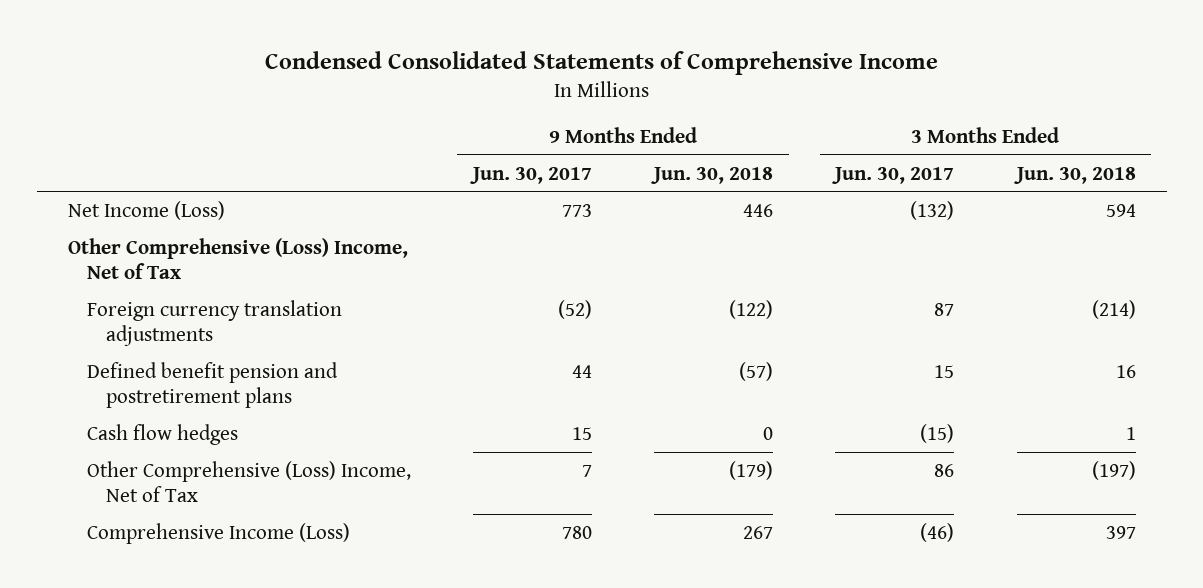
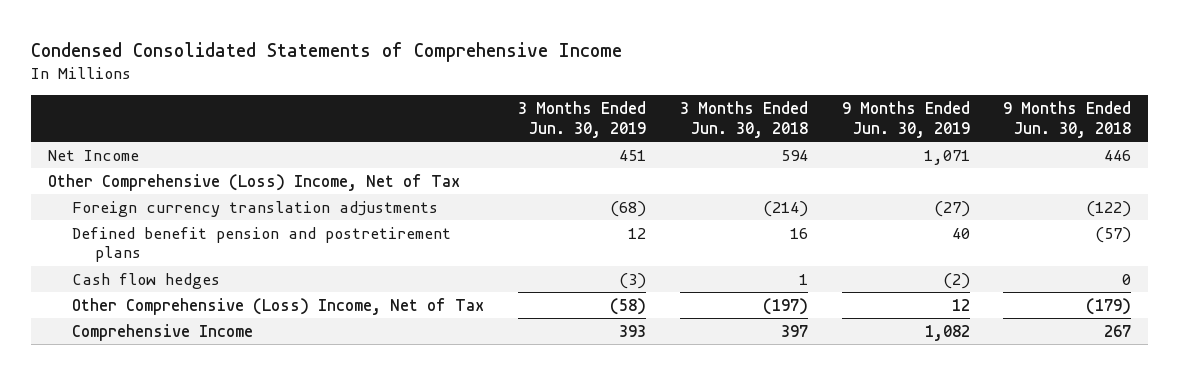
- | 9 Months Ended Jun. 30, 2017 | 9 Months Ended Jun. 30, 2018 | 3 Months Ended Jun. 30, 2017 | 3 Months Ended Jun. 30, 2018
+ | 3 Months Ended Jun. 30, 2019 | 3 Months Ended Jun. 30, 2018 | 9 Months Ended Jun. 30, 2019 | 9 Months Ended Jun. 30, 2018
- Net Income (Loss) | 773 | 446 | (132) | 594
+ Net Income | 451 | 594 | 1,071 | 446
- Comprehensive Income (Loss) | 780 | 267 | (46) | 397
+ Comprehensive Income | 393 | 397 | 1,082 | 267

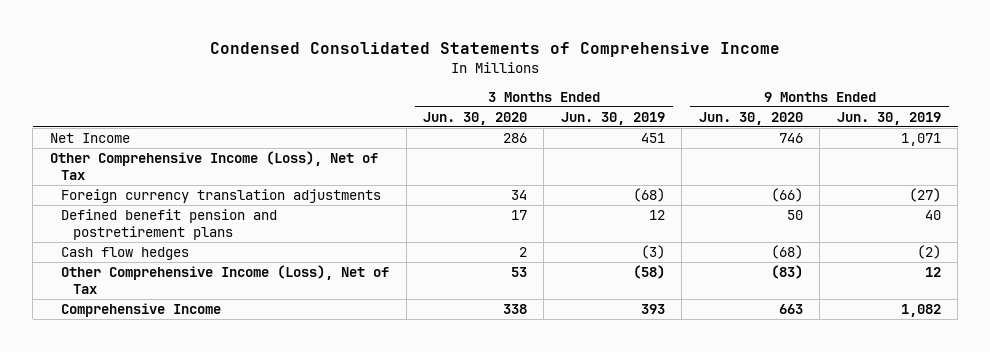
- | 3 Months Ended Jun. 30, 2019 | 3 Months Ended Jun. 30, 2018 | 9 Months Ended Jun. 30, 2019 | 9 Months Ended Jun. 30, 2018
+ | 3 Months Ended Jun. 30, 2020 | 3 Months Ended Jun. 30, 2019 | 9 Months Ended Jun. 30, 2020 | 9 Months Ended Jun. 30, 2019
- Other Comprehensive (Loss) Income, Net of Tax
+ Other Comprehensive Income (Loss), Net of Tax
- Other Comprehensive (Loss) Income, Net of Tax | (58) | (197) | 12 | (179)
+ Other Comprehensive Income (Loss), Net of Tax | 53 | (58) | (83) | 12

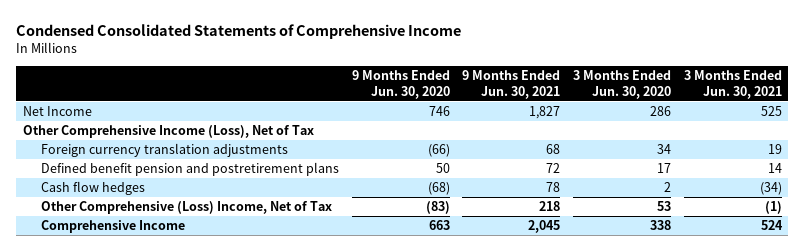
- | 3 Months Ended Jun. 30, 2020 | 3 Months Ended Jun. 30, 2019 | 9 Months Ended Jun. 30, 2020 | 9 Months Ended Jun. 30, 2019
+ | 9 Months Ended Jun. 30, 2020 | 9 Months Ended Jun. 30, 2021 | 3 Months Ended Jun. 30, 2020 | 3 Months Ended Jun. 30, 2021
- Other Comprehensive Income (Loss), Net of Tax | 53 | (58) | (83) | 12
+ Other Comprehensive (Loss) Income, Net of Tax | (83) | 218 | 53 | (1)

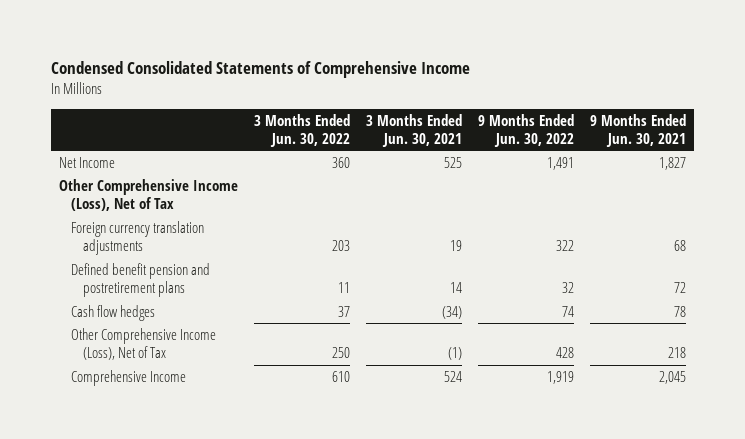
- | 9 Months Ended Jun. 30, 2020 | 9 Months Ended Jun. 30, 2021 | 3 Months Ended Jun. 30, 2020 | 3 Months Ended Jun. 30, 2021
+ | 3 Months Ended Jun. 30, 2022 | 3 Months Ended Jun. 30, 2021 | 9 Months Ended Jun. 30, 2022 | 9 Months Ended Jun. 30, 2021
- Other Comprehensive (Loss) Income, Net of Tax | (83) | 218 | 53 | (1)
+ Other Comprehensive Income (Loss), Net of Tax | 250 | (1) | 428 | 218

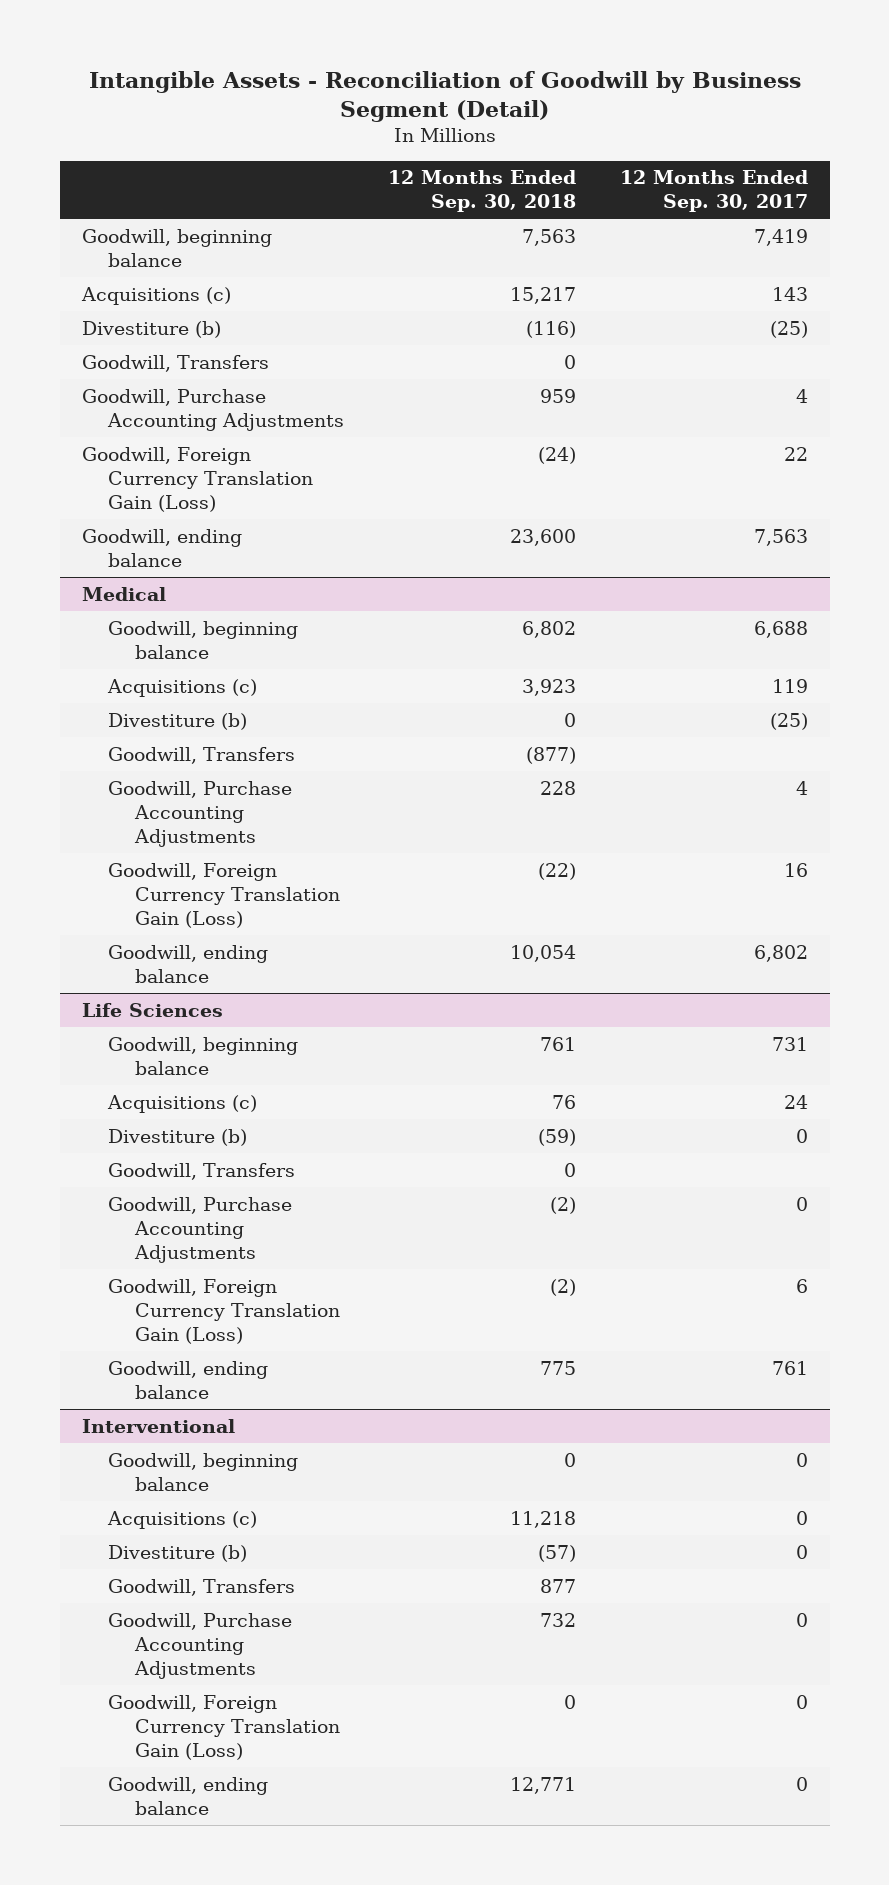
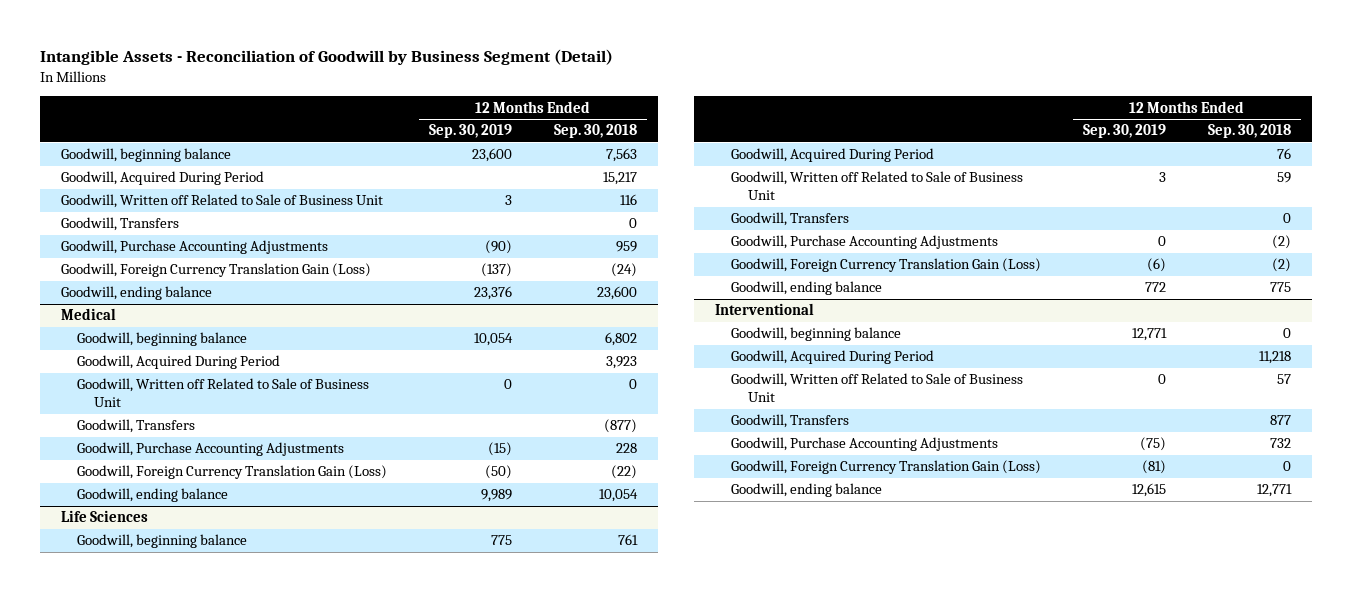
- | 12 Months Ended Sep. 30, 2018 | 12 Months Ended Sep. 30, 2017
+ | 12 Months Ended Sep. 30, 2019 | 12 Months Ended Sep. 30, 2018
- Acquisitions (c) | 15,217 | 143
- Divestiture (b) | (116) | (25)
+ Goodwill, Acquired During Period | | 15,217
+ Goodwill, Written off Related to Sale of Business Unit | 3 | 116
@ Medical
- Acquisitions (c) | 3,923 | 119
- Divestiture (b) | 0 | (25)
+ Goodwill, Acquired During Period | | 3,923
+ Goodwill, Written off Related to Sale of Business Unit | 0 | 0
@ Life Sciences
- Acquisitions (c) | 76 | 24
- Divestiture (b) | (59) | 0
+ Goodwill, Acquired During Period | | 76
+ Goodwill, Written off Related to Sale of Business Unit | 3 | 59
@ Interventional
- Acquisitions (c) | 11,218 | 0
- Divestiture (b) | (57) | 0
+ Goodwill, Acquired During Period | | 11,218
+ Goodwill, Written off Related to Sale of Business Unit | 0 | 57

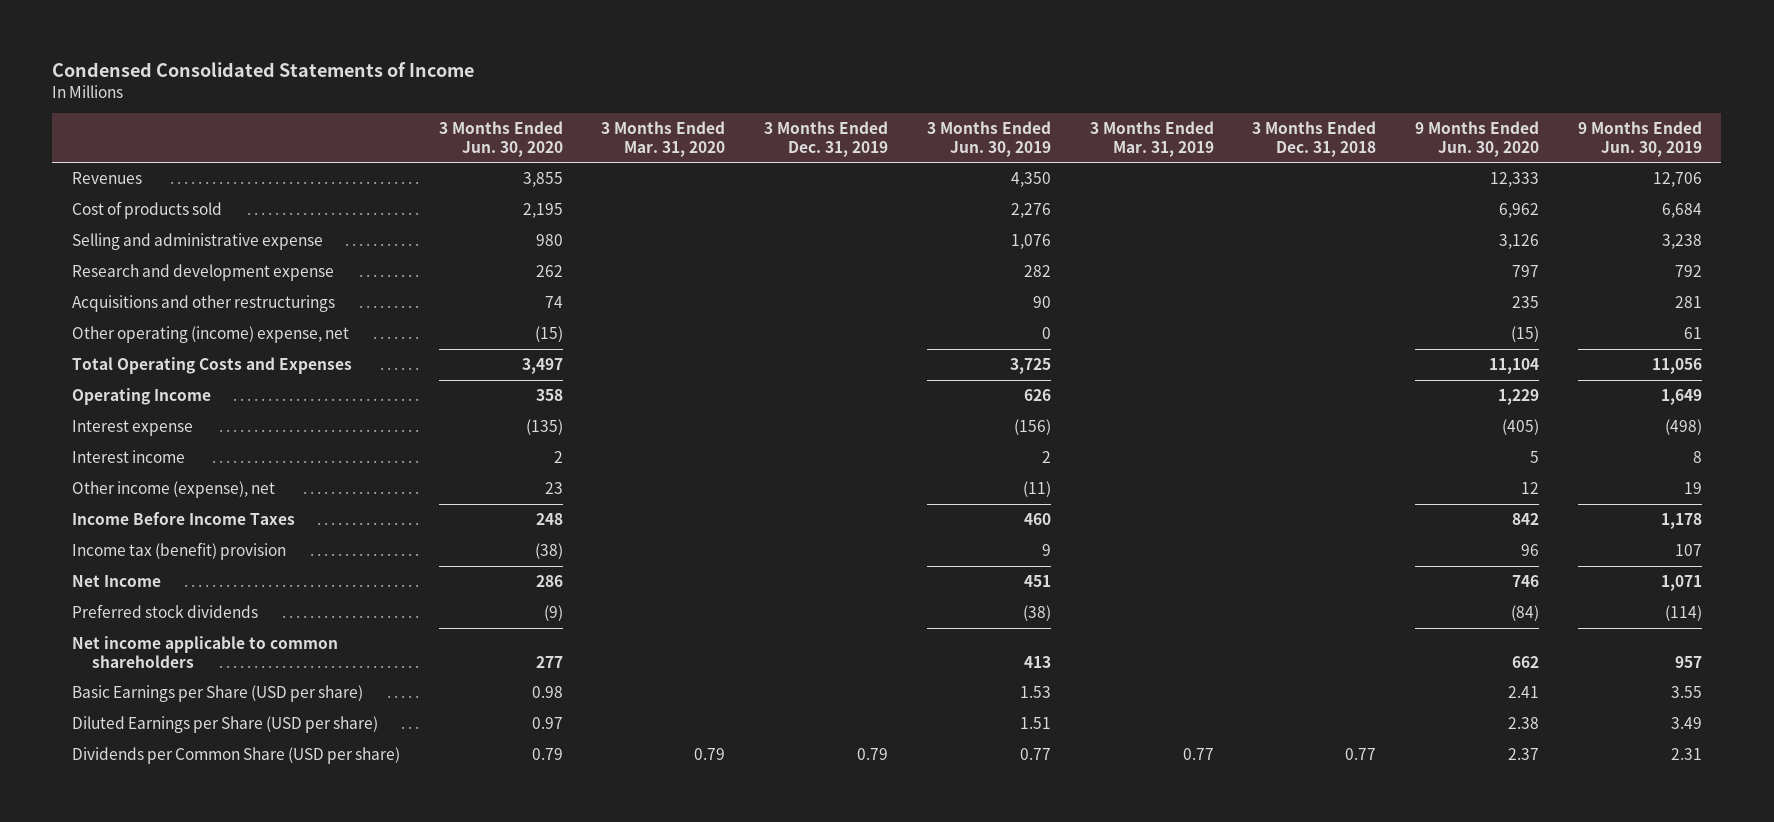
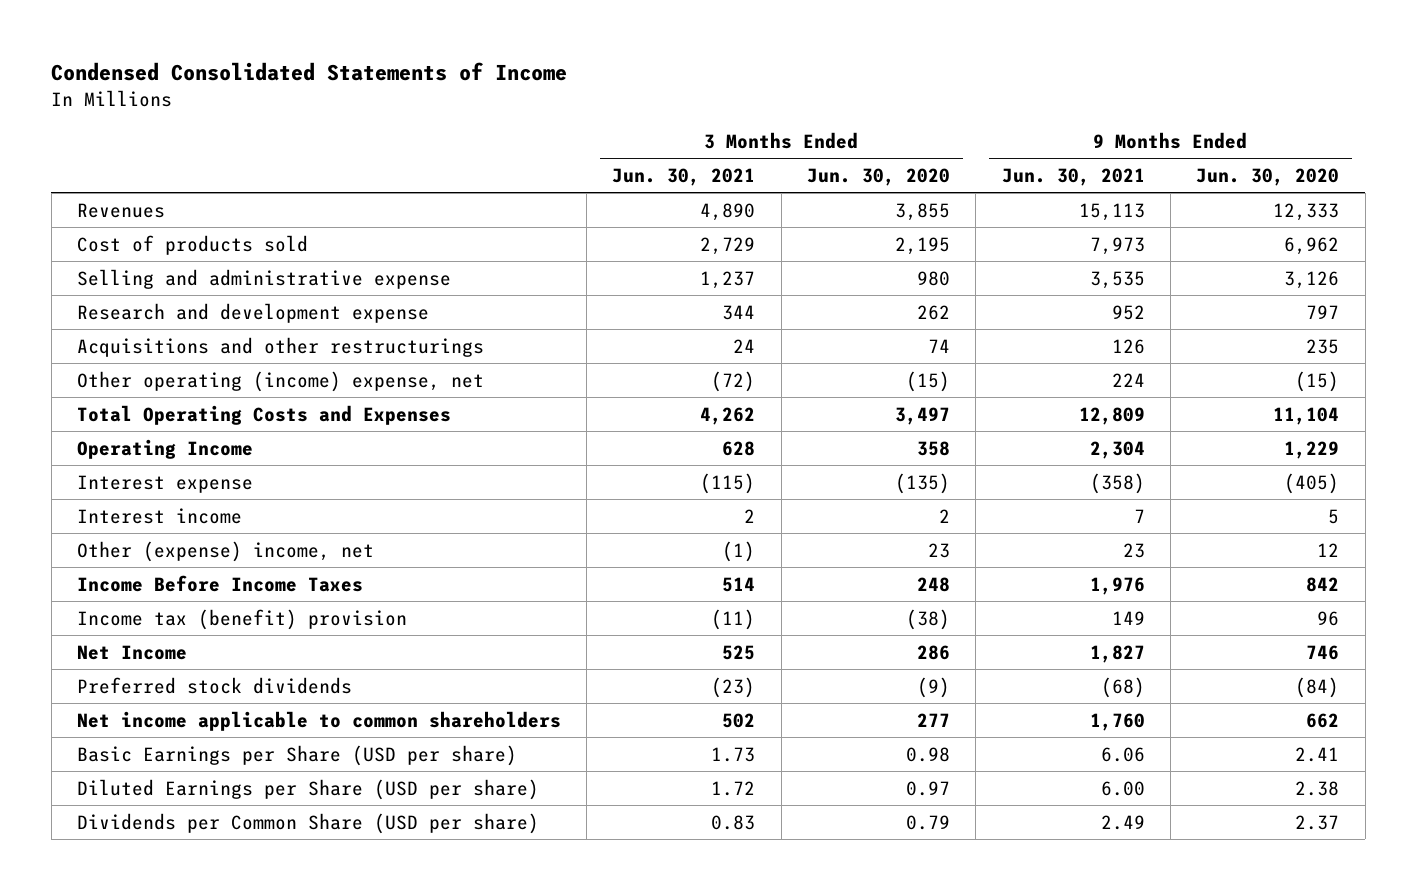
- | 3 Months Ended Jun. 30, 2020 | 3 Months Ended Mar. 31, 2020 | 3 Months Ended Dec. 31, 2019 | 3 Months Ended Jun. 30, 2019 | 3 Months Ended Mar. 31, 2019 | 3 Months Ended Dec. 31, 2018 | 9 Months Ended Jun. 30, 2020 | 9 Months Ended Jun. 30, 2019
+ | 3 Months Ended Jun. 30, 2021 | 3 Months Ended Jun. 30, 2020 | 9 Months Ended Jun. 30, 2021 | 9 Months Ended Jun. 30, 2020
- Other income (expense), net | 23 | | | (11) | | | 12 | 19
+ Other (expense) income, net | (1) | 23 | 23 | 12

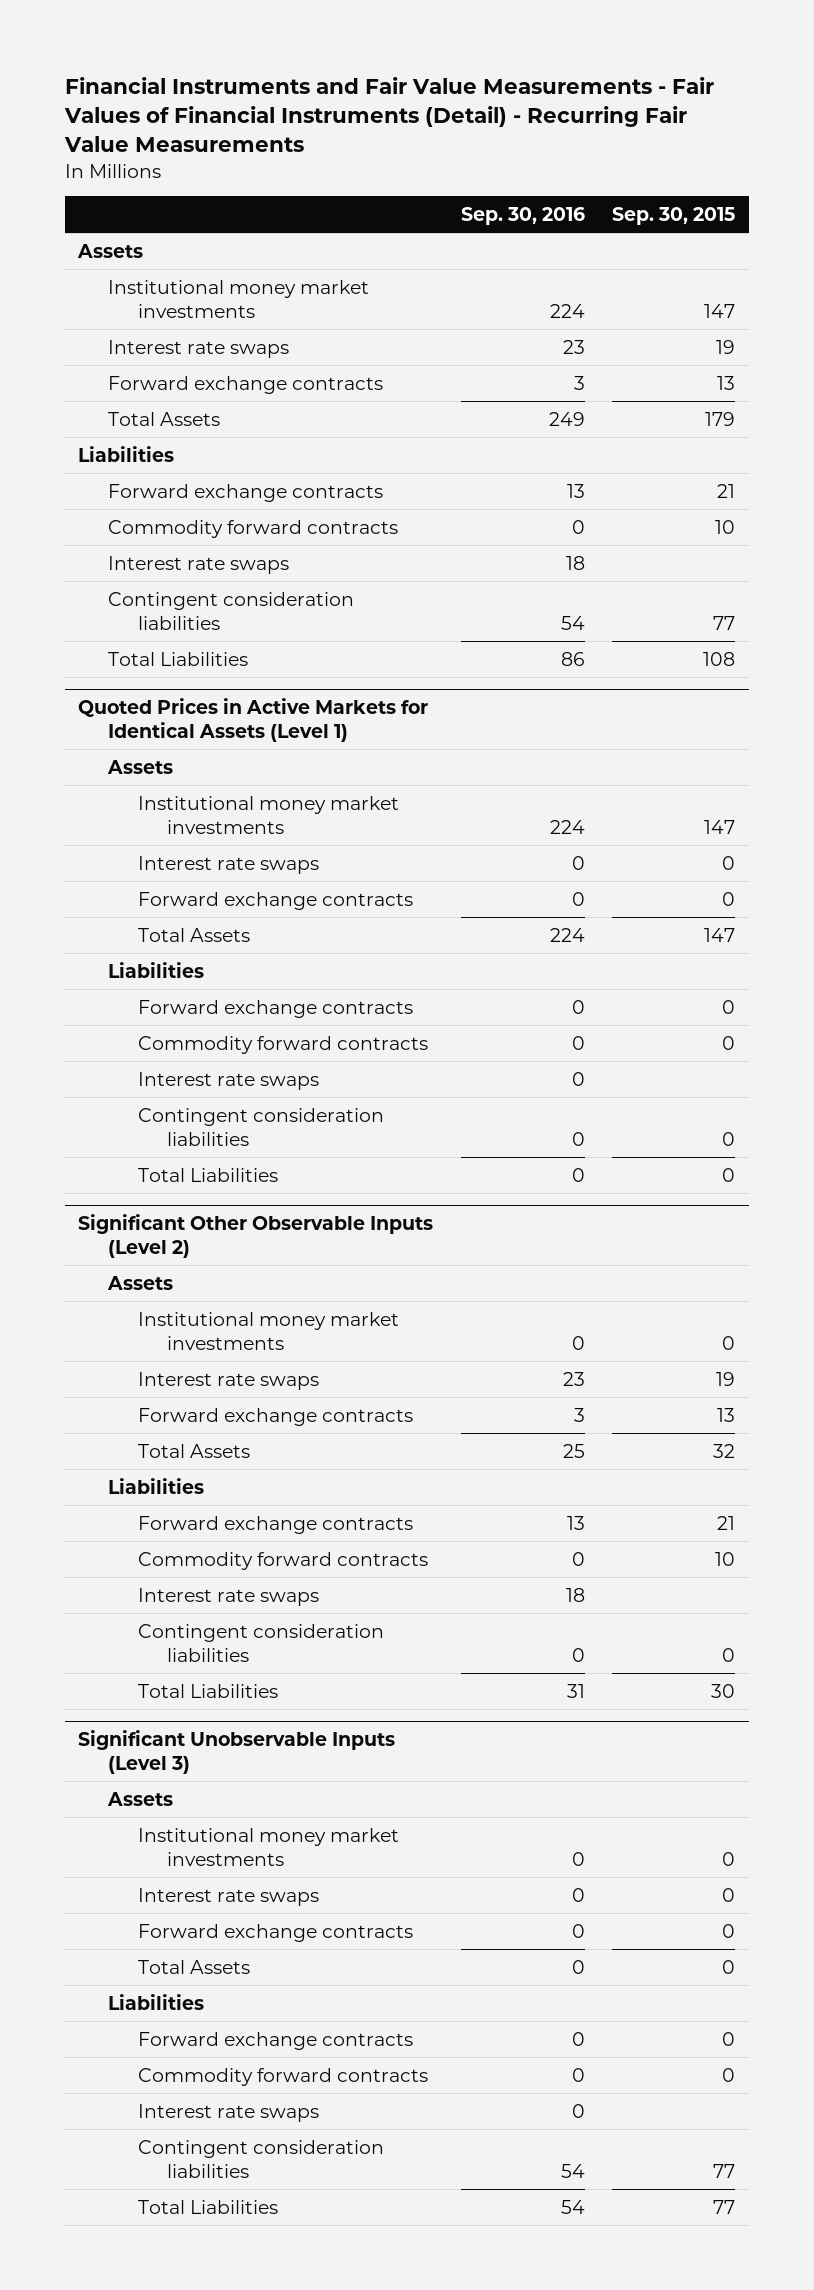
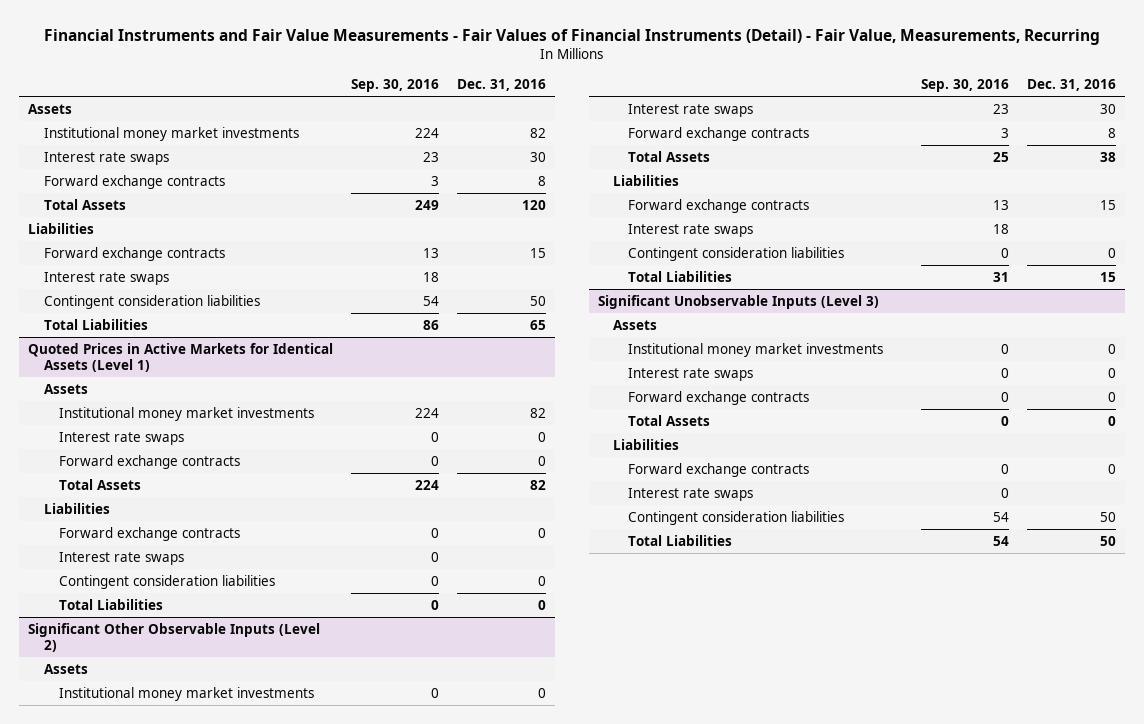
- Financial Instruments and Fair Value Measurements - Fair Values of Financial Instruments (Detail) - Recurring Fair Value Measurements
+ Financial Instruments and Fair Value Measurements - Fair Values of Financial Instruments (Detail) - Fair Value, Measurements, Recurring
- | Sep. 30, 2016 | Sep. 30, 2015
+ | Sep. 30, 2016 | Dec. 31, 2016
- Commodity forward contracts | 0 | 10
@ Quoted Prices in Active Markets for Identical Assets (Level 1)
- Commodity forward contracts | 0 | 0
@ Significant Other Observable Inputs (Level 2)
- Commodity forward contracts | 0 | 10
@ Significant Unobservable Inputs (Level 3)
- Commodity forward contracts | 0 | 0

